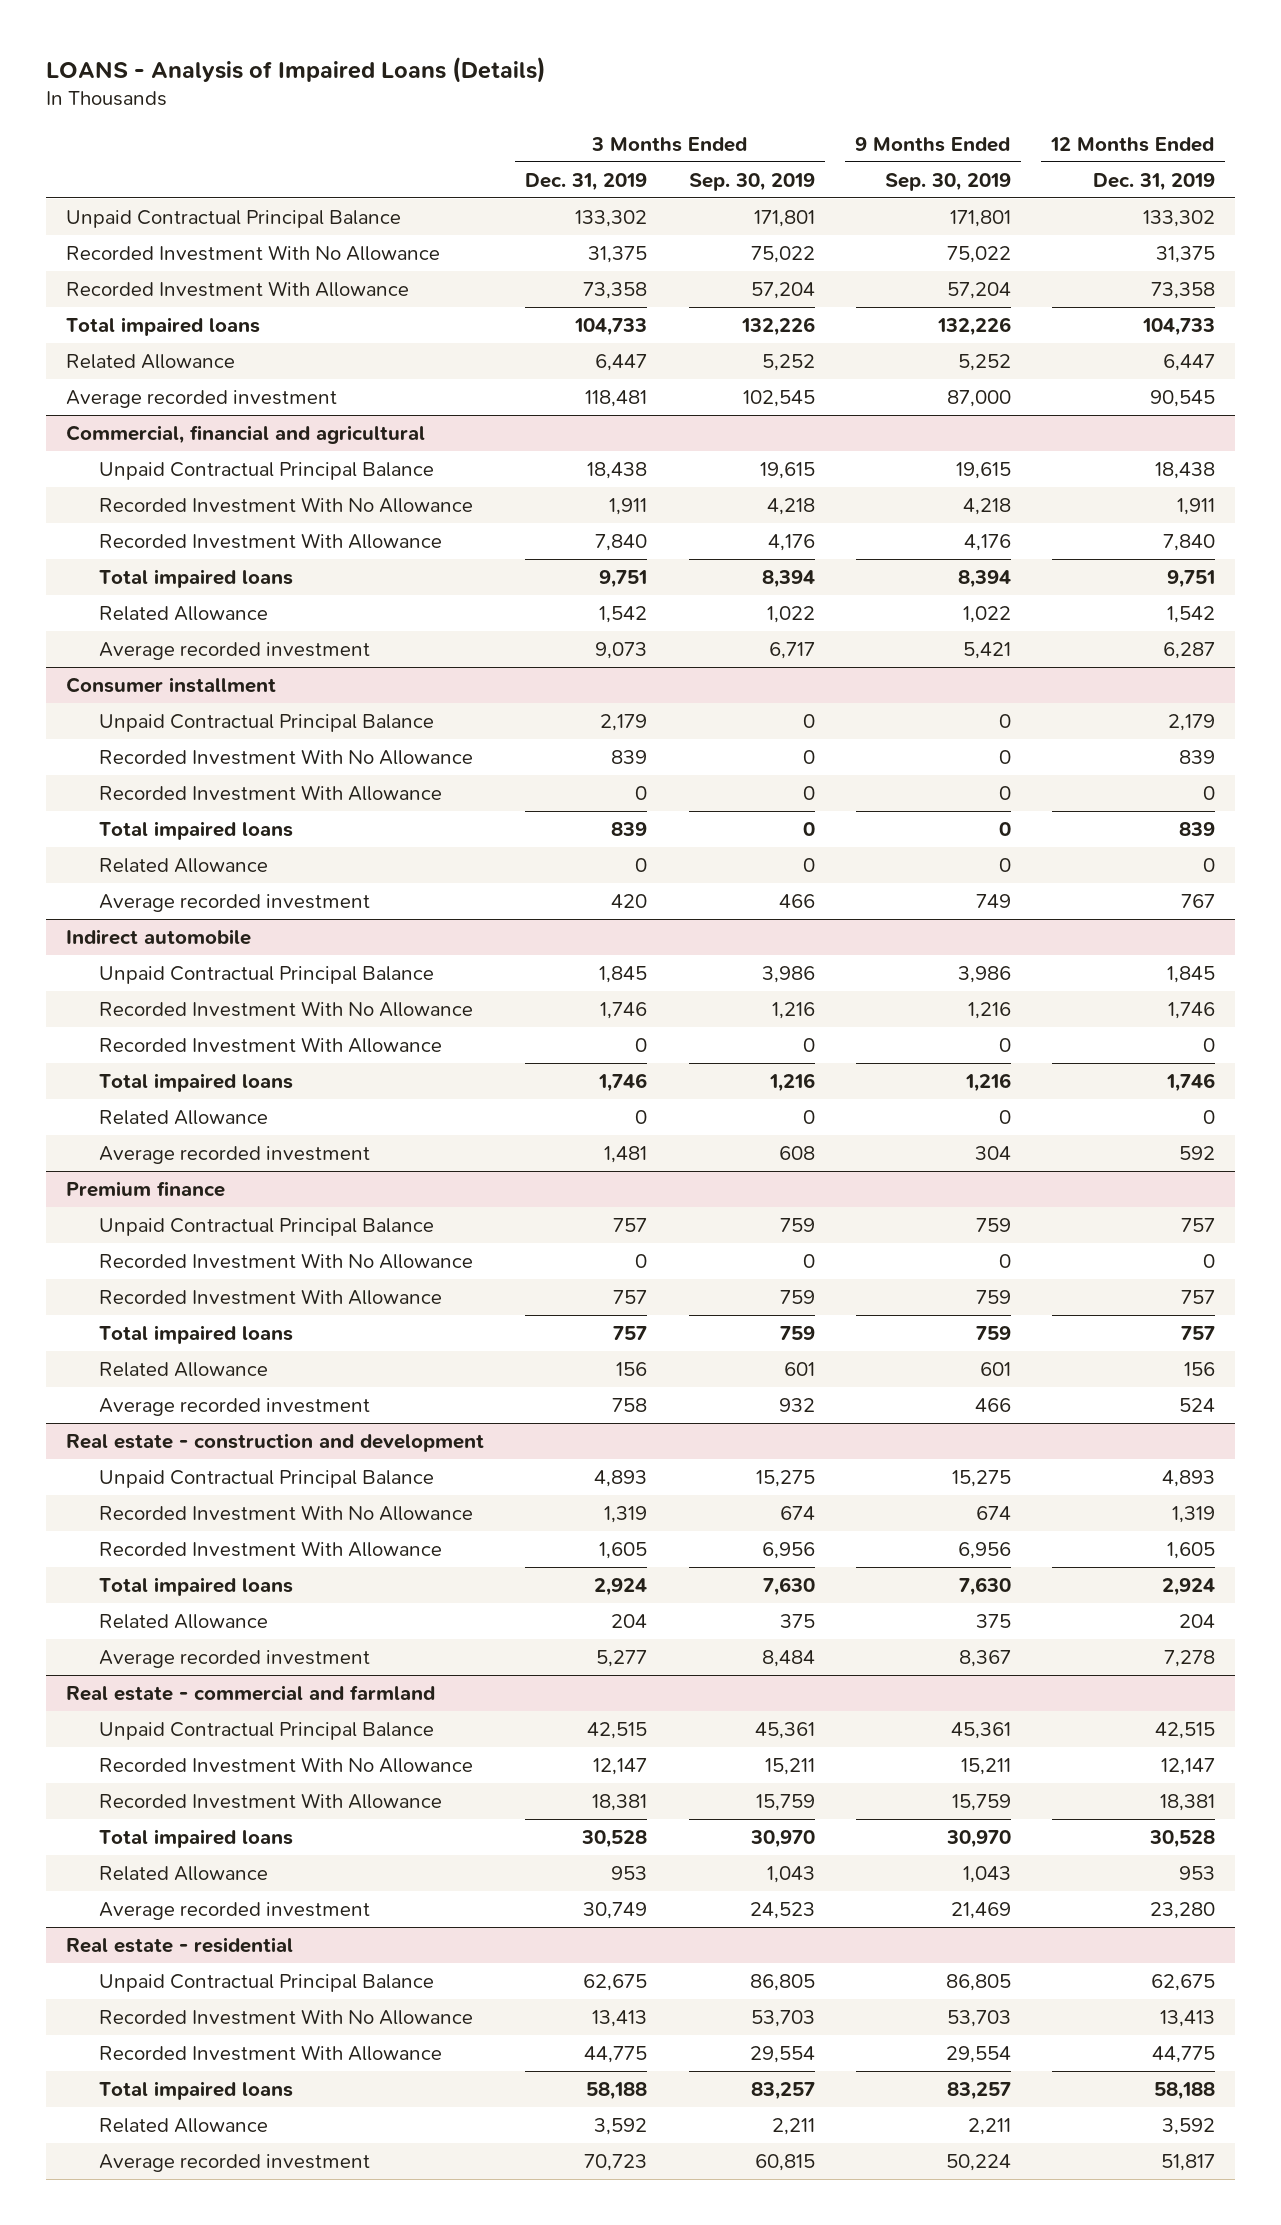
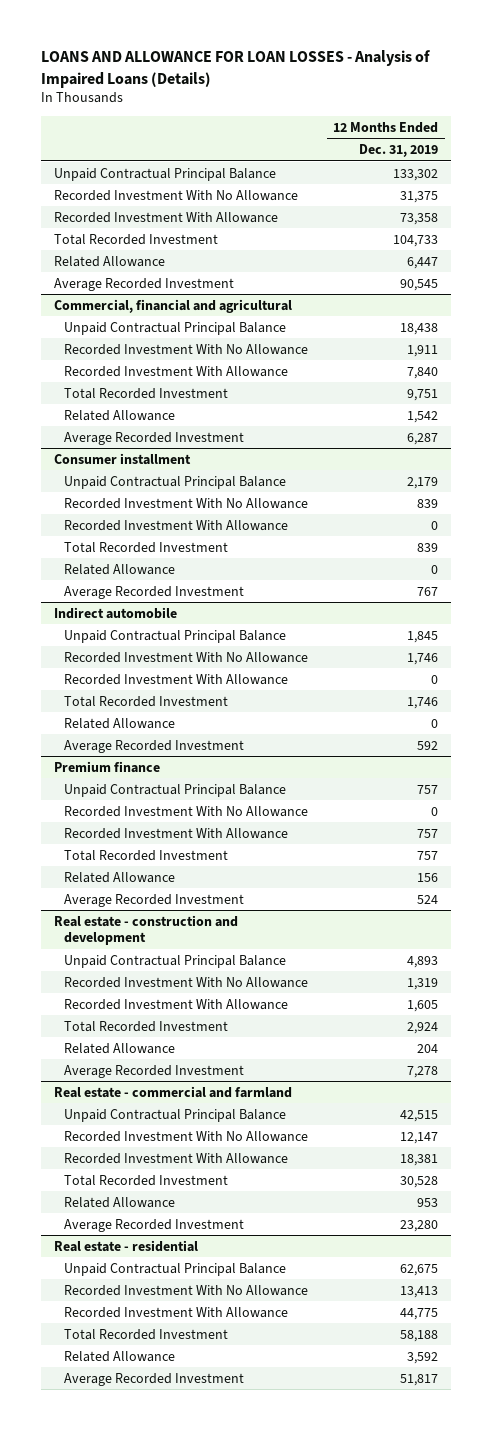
- LOANS - Analysis of Impaired Loans (Details)
+ LOANS AND ALLOWANCE FOR LOAN LOSSES - Analysis of Impaired Loans (Details)
- | 3 Months Ended Dec. 31, 2019 | 3 Months Ended Sep. 30, 2019 | 9 Months Ended Sep. 30, 2019 | 12 Months Ended Dec. 31, 2019
+ | 12 Months Ended Dec. 31, 2019
- Total impaired loans | 104,733 | 132,226 | 132,226 | 104,733
+ Total Recorded Investment | 104,733
- Average recorded investment | 118,481 | 102,545 | 87,000 | 90,545
+ Average Recorded Investment | 90,545
@ Commercial, financial and agricultural
- Total impaired loans | 9,751 | 8,394 | 8,394 | 9,751
+ Total Recorded Investment | 9,751
- Average recorded investment | 9,073 | 6,717 | 5,421 | 6,287
+ Average Recorded Investment | 6,287
@ Consumer installment
- Total impaired loans | 839 | 0 | 0 | 839
+ Total Recorded Investment | 839
- Average recorded investment | 420 | 466 | 749 | 767
+ Average Recorded Investment | 767
@ Indirect automobile
- Total impaired loans | 1,746 | 1,216 | 1,216 | 1,746
+ Total Recorded Investment | 1,746
- Average recorded investment | 1,481 | 608 | 304 | 592
+ Average Recorded Investment | 592
@ Premium finance
- Total impaired loans | 757 | 759 | 759 | 757
+ Total Recorded Investment | 757
- Average recorded investment | 758 | 932 | 466 | 524
+ Average Recorded Investment | 524
@ Real estate - construction and development
- Total impaired loans | 2,924 | 7,630 | 7,630 | 2,924
+ Total Recorded Investment | 2,924
- Average recorded investment | 5,277 | 8,484 | 8,367 | 7,278
+ Average Recorded Investment | 7,278
@ Real estate - commercial and farmland
- Total impaired loans | 30,528 | 30,970 | 30,970 | 30,528
+ Total Recorded Investment | 30,528
- Average recorded investment | 30,749 | 24,523 | 21,469 | 23,280
+ Average Recorded Investment | 23,280
@ Real estate - residential
- Total impaired loans | 58,188 | 83,257 | 83,257 | 58,188
+ Total Recorded Investment | 58,188
- Average recorded investment | 70,723 | 60,815 | 50,224 | 51,817
+ Average Recorded Investment | 51,817

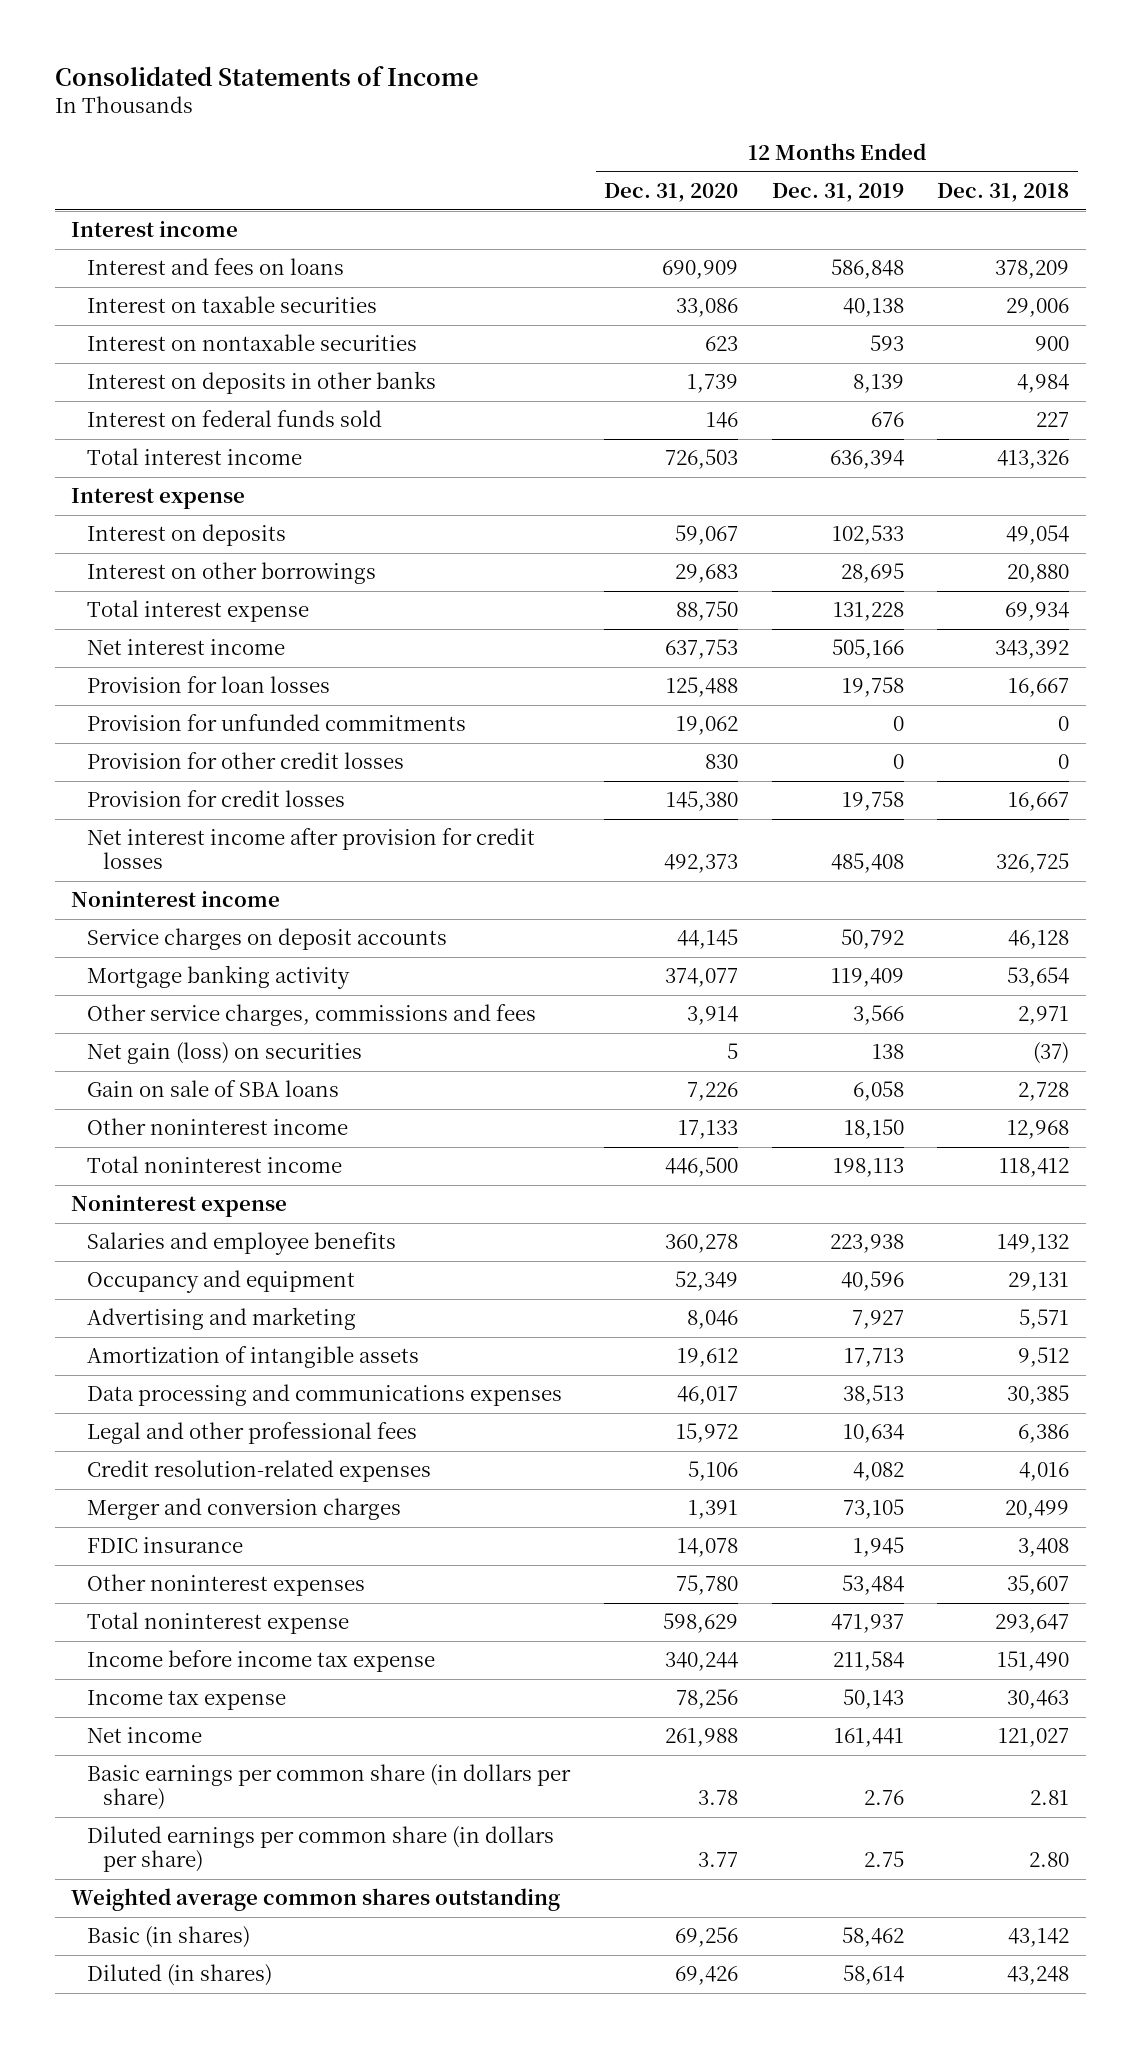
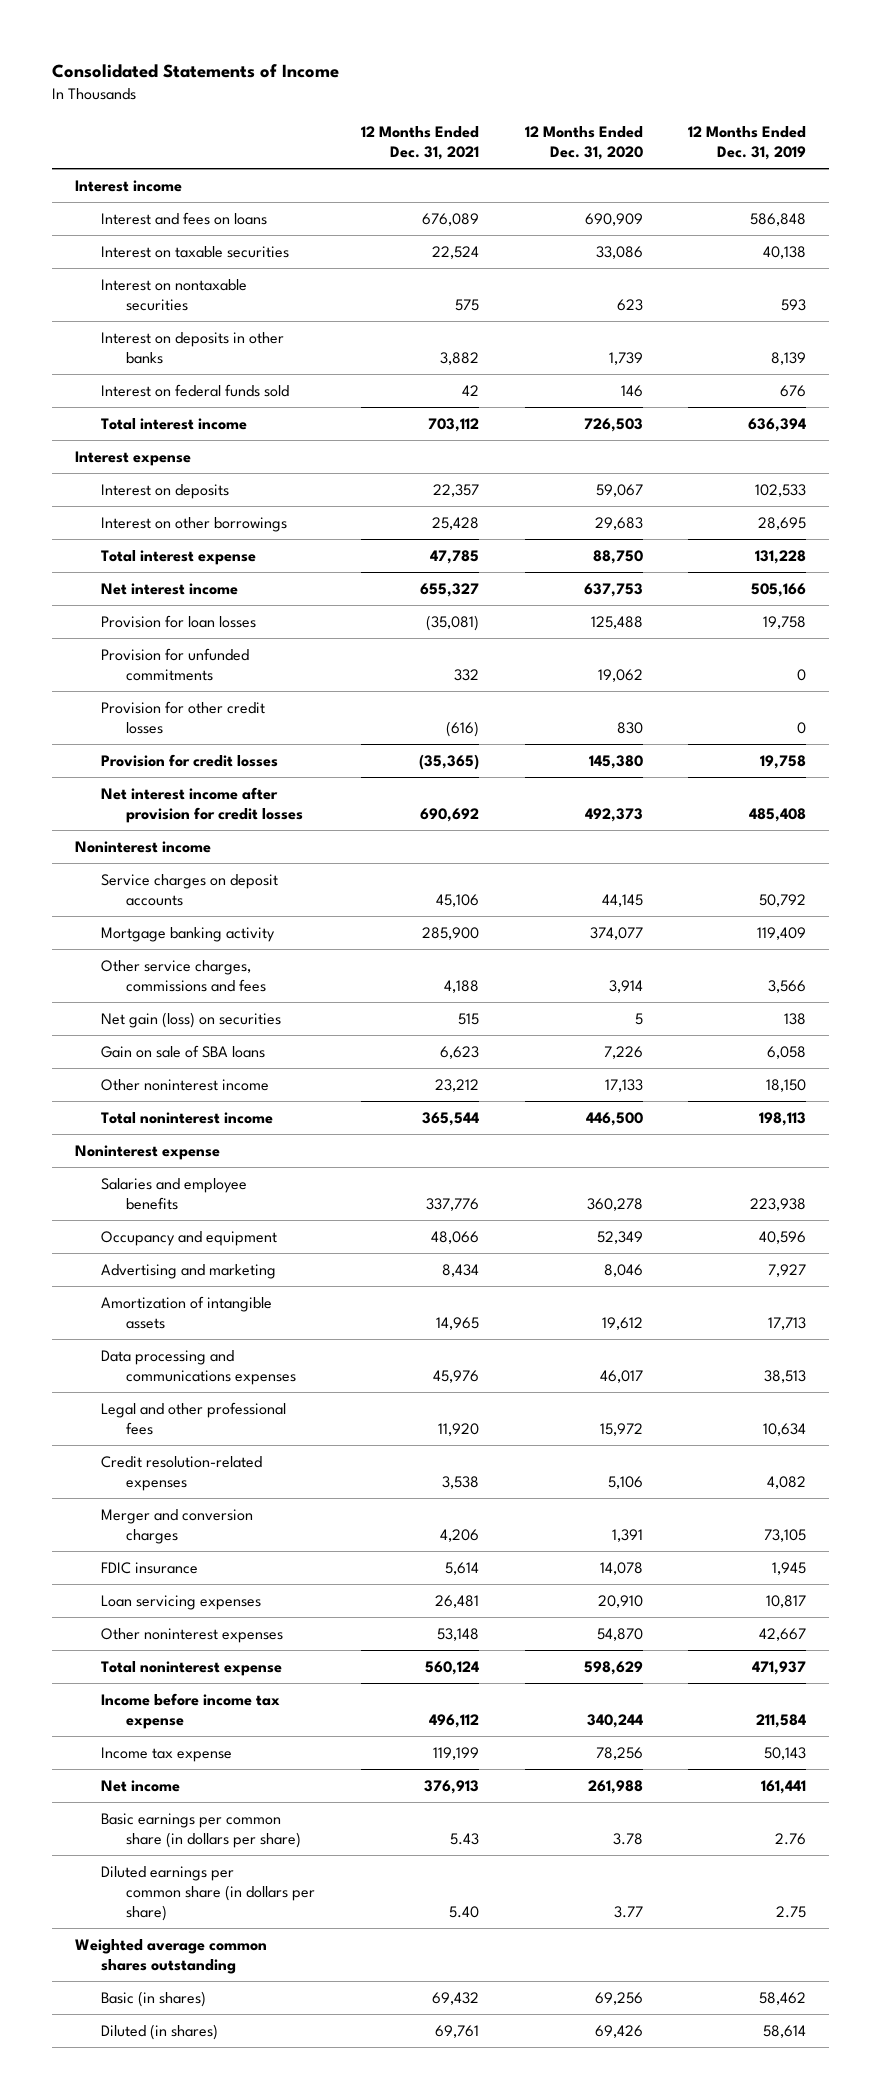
- | 12 Months Ended Dec. 31, 2020 | 12 Months Ended Dec. 31, 2019 | 12 Months Ended Dec. 31, 2018
+ | 12 Months Ended Dec. 31, 2021 | 12 Months Ended Dec. 31, 2020 | 12 Months Ended Dec. 31, 2019
- Other noninterest expenses | 75,780 | 53,484 | 35,607
+ Loan servicing expenses | 26,481 | 20,910 | 10,817
+ Other noninterest expenses | 53,148 | 54,870 | 42,667

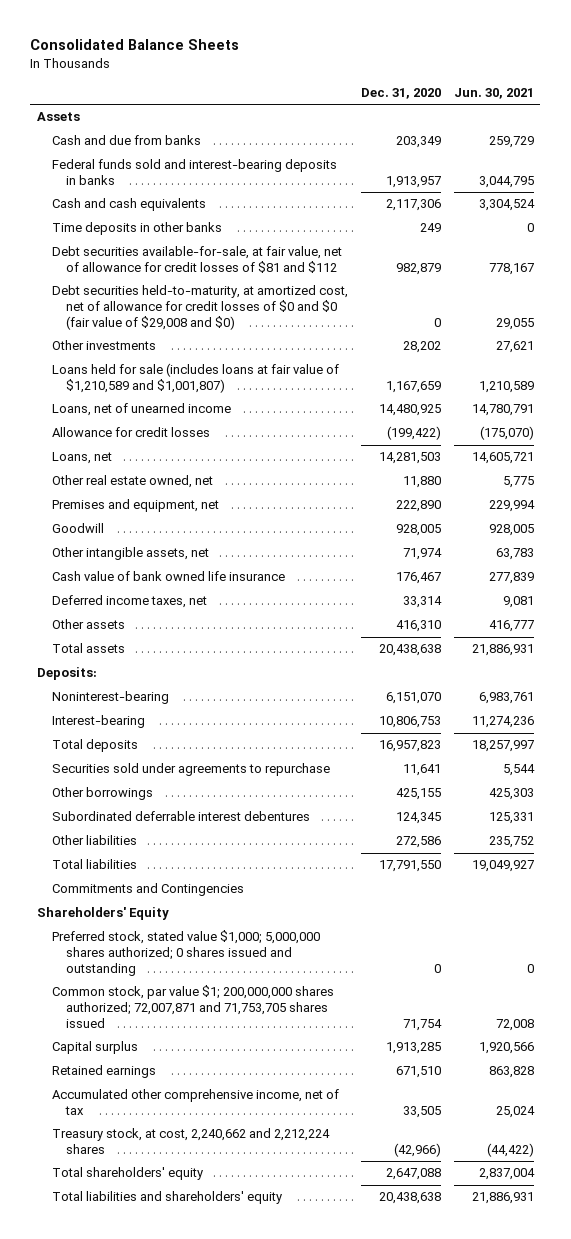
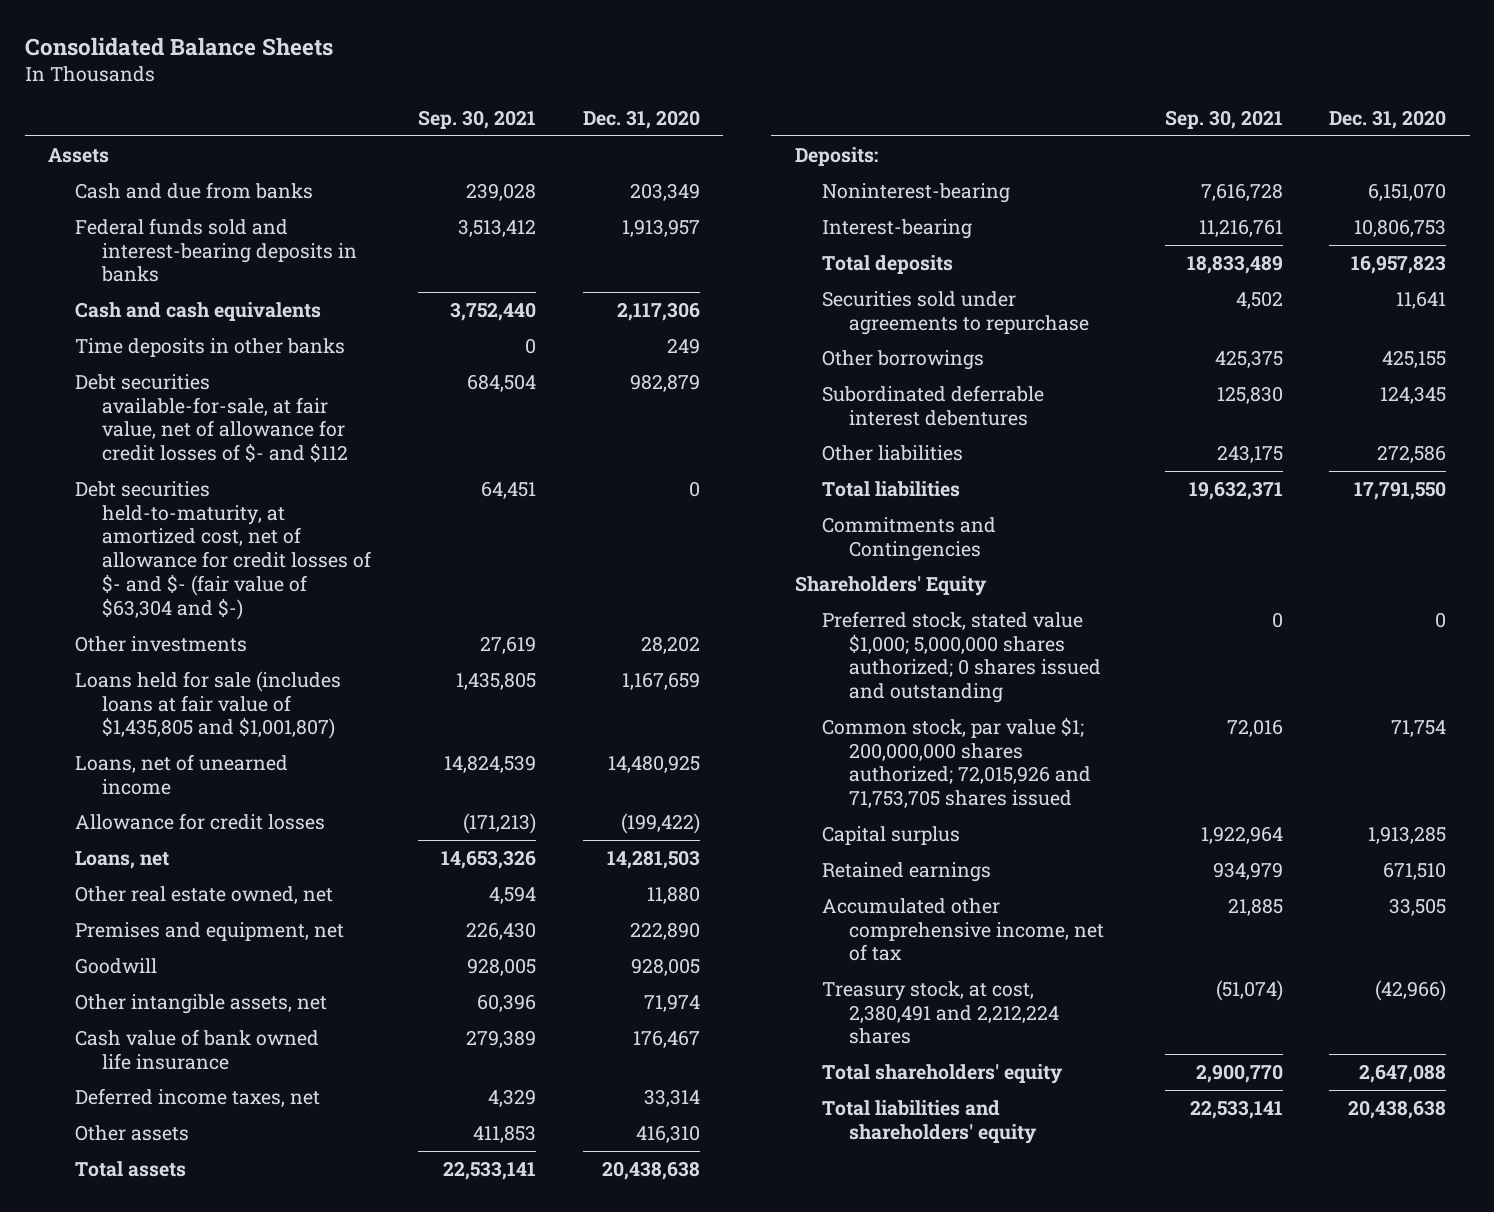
- | Dec. 31, 2020 | Jun. 30, 2021
+ | Sep. 30, 2021 | Dec. 31, 2020
- Debt securities available-for-sale, at fair value, net of allowance for credit losses of $81 and $112 | 982,879 | 778,167
- Debt securities held-to-maturity, at amortized cost, net of allowance for credit losses of $0 and $0 (fair value of $29,008 and $0) | 0 | 29,055
+ Debt securities available-for-sale, at fair value, net of allowance for credit losses of $- and $112 | 684,504 | 982,879
+ Debt securities held-to-maturity, at amortized cost, net of allowance for credit losses of $- and $- (fair value of $63,304 and $-) | 64,451 | 0
- Loans held for sale (includes loans at fair value of $1,210,589 and $1,001,807) | 1,167,659 | 1,210,589
+ Loans held for sale (includes loans at fair value of $1,435,805 and $1,001,807) | 1,435,805 | 1,167,659
- Common stock, par value $1; 200,000,000 shares authorized; 72,007,871 and 71,753,705 shares issued | 71,754 | 72,008
+ Common stock, par value $1; 200,000,000 shares authorized; 72,015,926 and 71,753,705 shares issued | 72,016 | 71,754
- Treasury stock, at cost, 2,240,662 and 2,212,224 shares | (42,966) | (44,422)
+ Treasury stock, at cost, 2,380,491 and 2,212,224 shares | (51,074) | (42,966)

